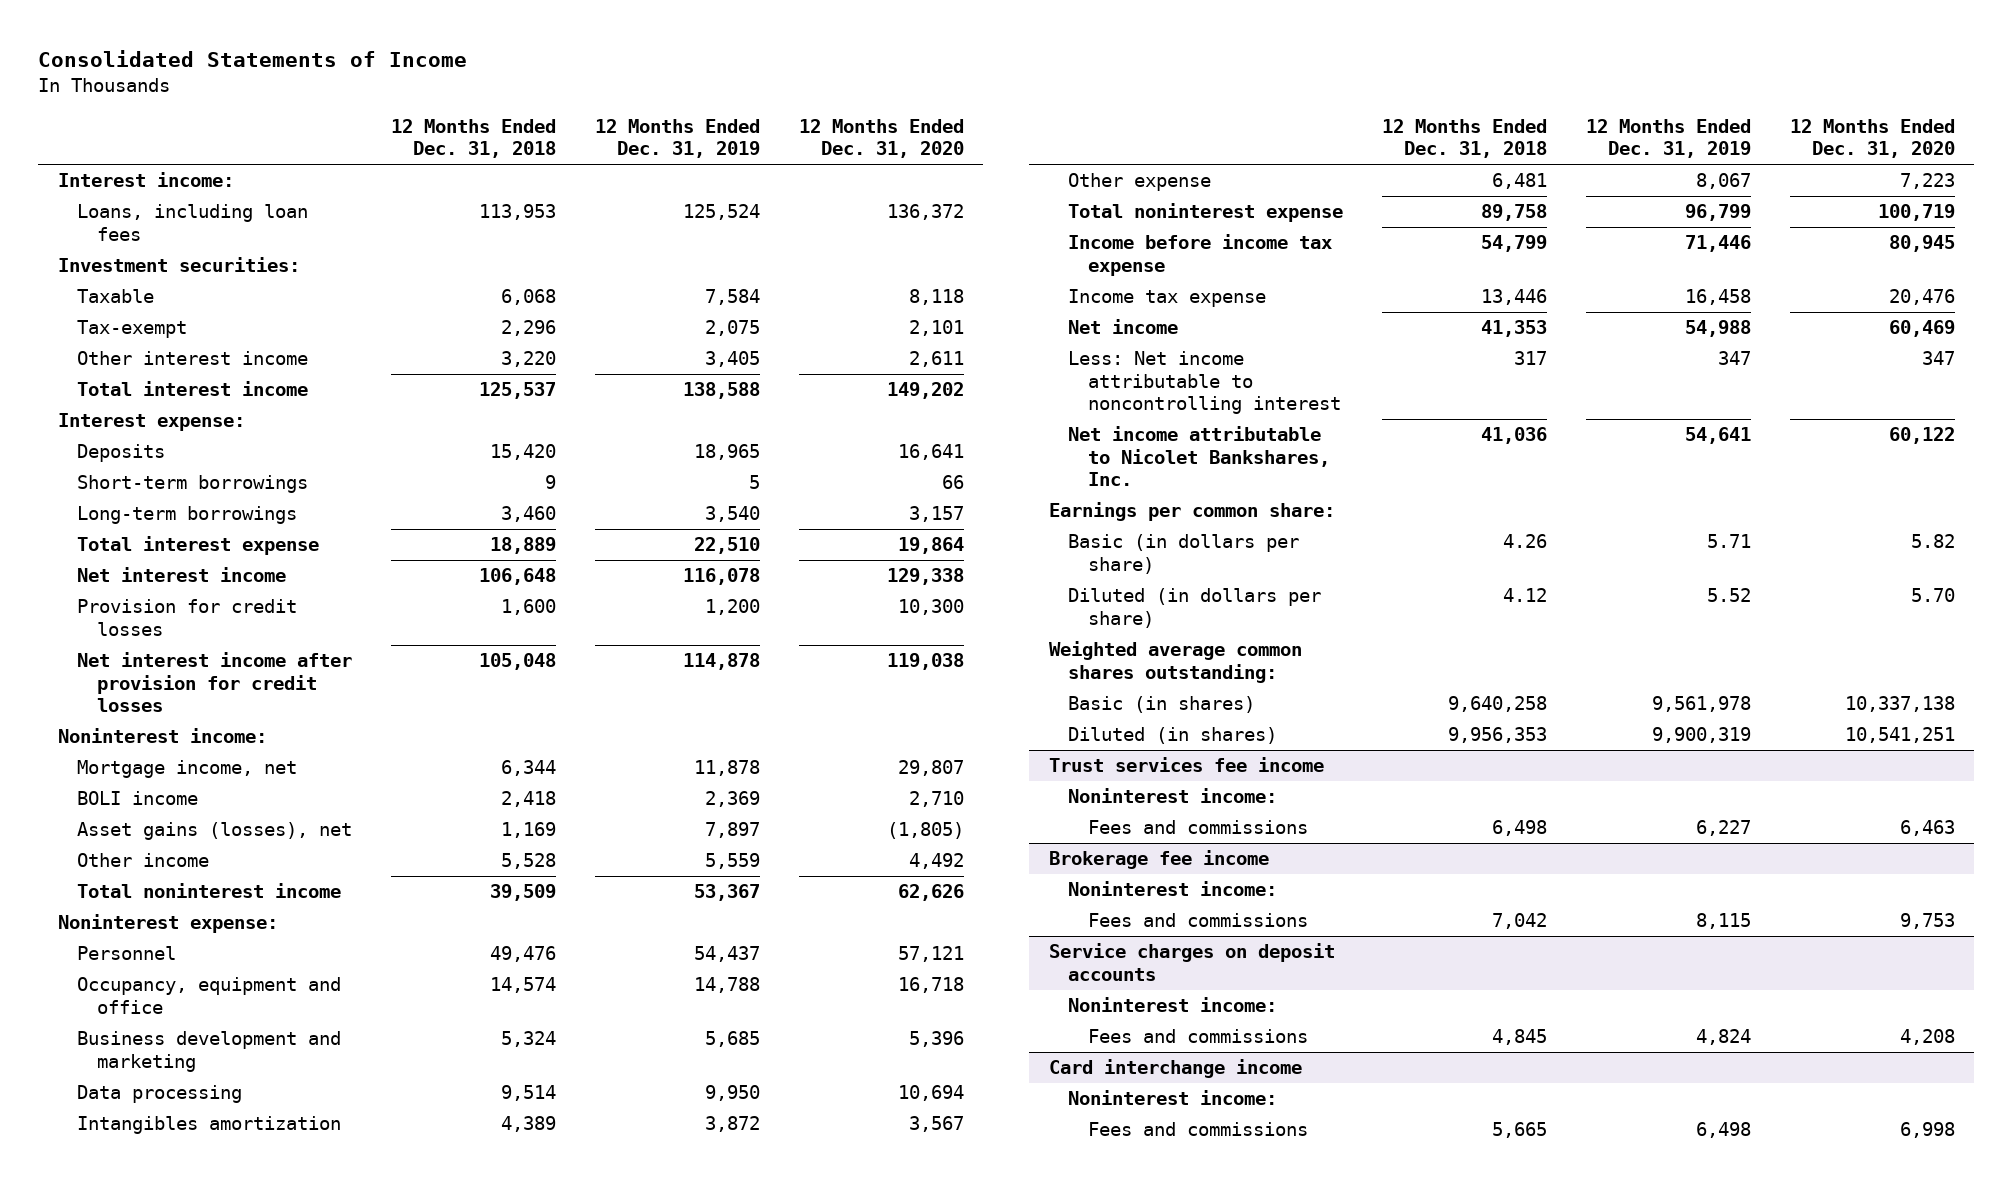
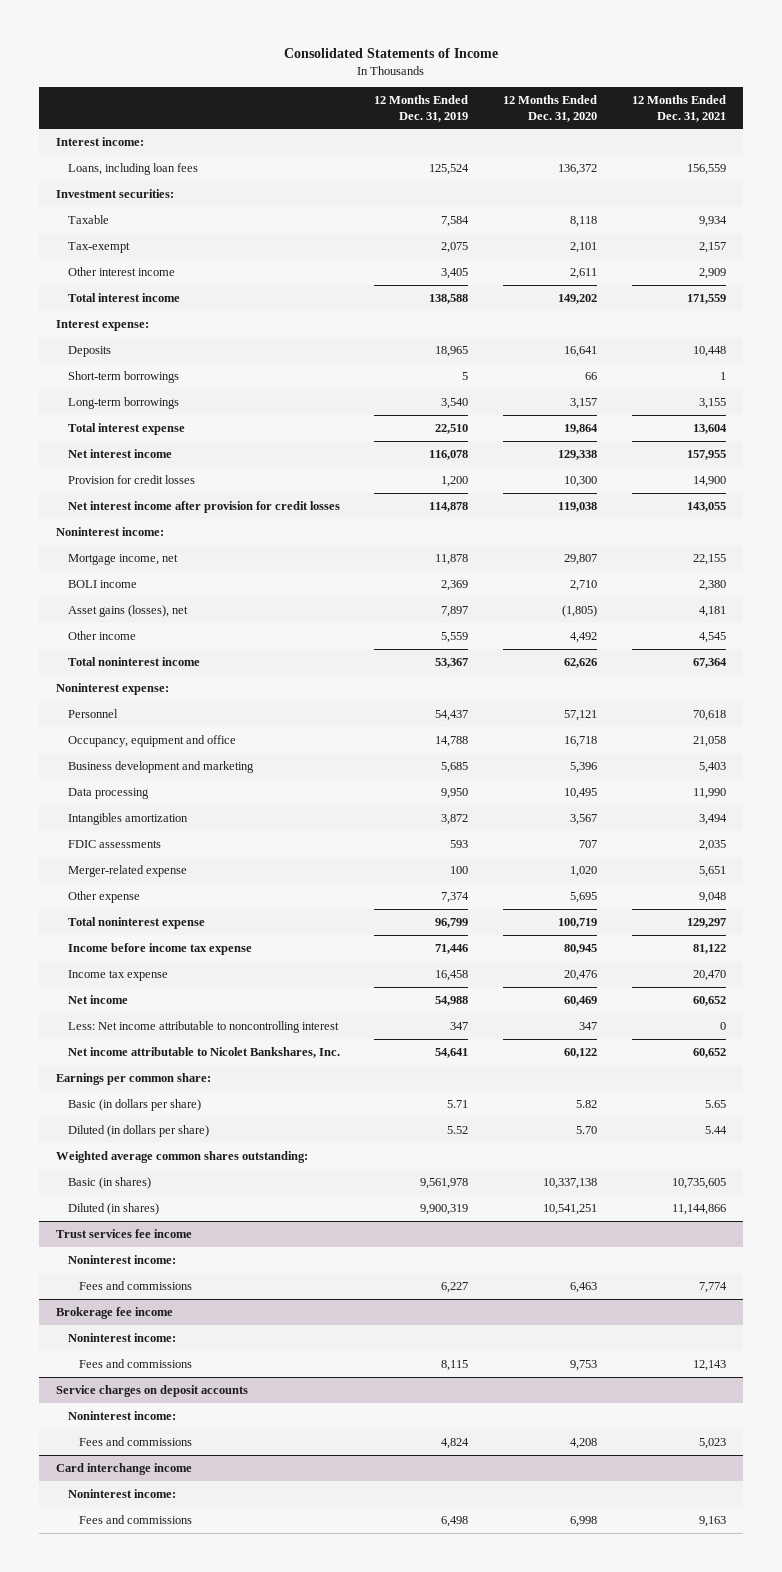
- | 12 Months Ended Dec. 31, 2018 | 12 Months Ended Dec. 31, 2019 | 12 Months Ended Dec. 31, 2020
+ | 12 Months Ended Dec. 31, 2019 | 12 Months Ended Dec. 31, 2020 | 12 Months Ended Dec. 31, 2021
- Data processing | 9,514 | 9,950 | 10,694
+ Data processing | 9,950 | 10,495 | 11,990
- Other expense | 6,481 | 8,067 | 7,223
+ FDIC assessments | 593 | 707 | 2,035
+ Merger-related expense | 100 | 1,020 | 5,651
+ Other expense | 7,374 | 5,695 | 9,048

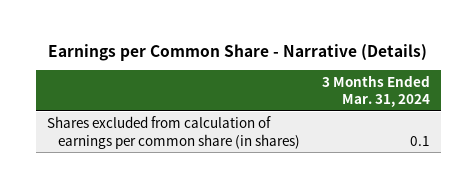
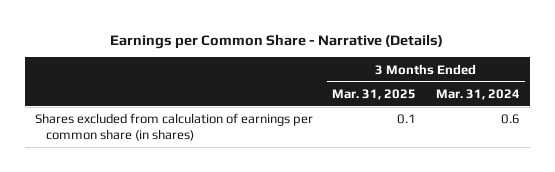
- | 3 Months Ended Mar. 31, 2024
+ | 3 Months Ended Mar. 31, 2025 | 3 Months Ended Mar. 31, 2024
- Shares excluded from calculation of earnings per common share (in shares) | 0.1
+ Shares excluded from calculation of earnings per common share (in shares) | 0.1 | 0.6

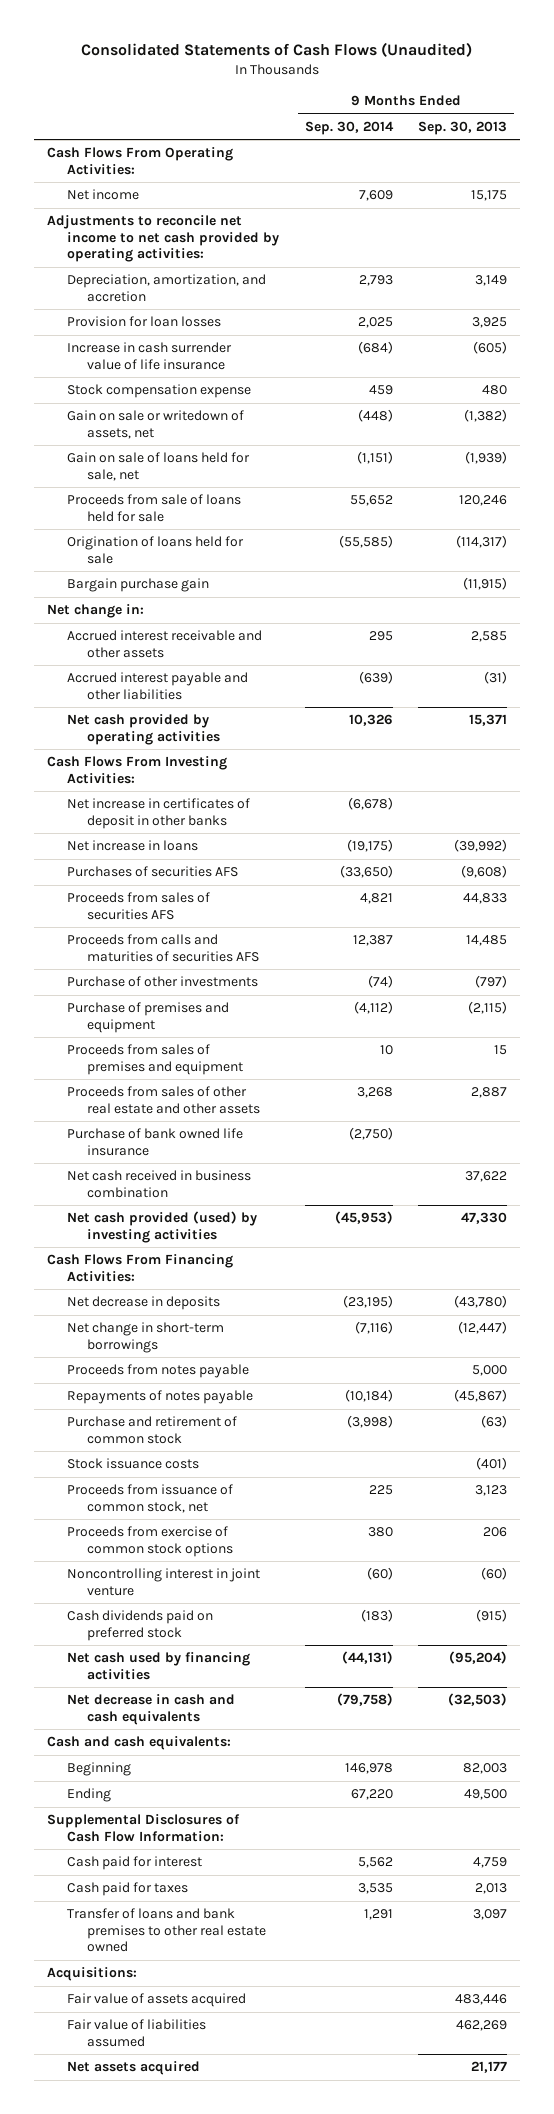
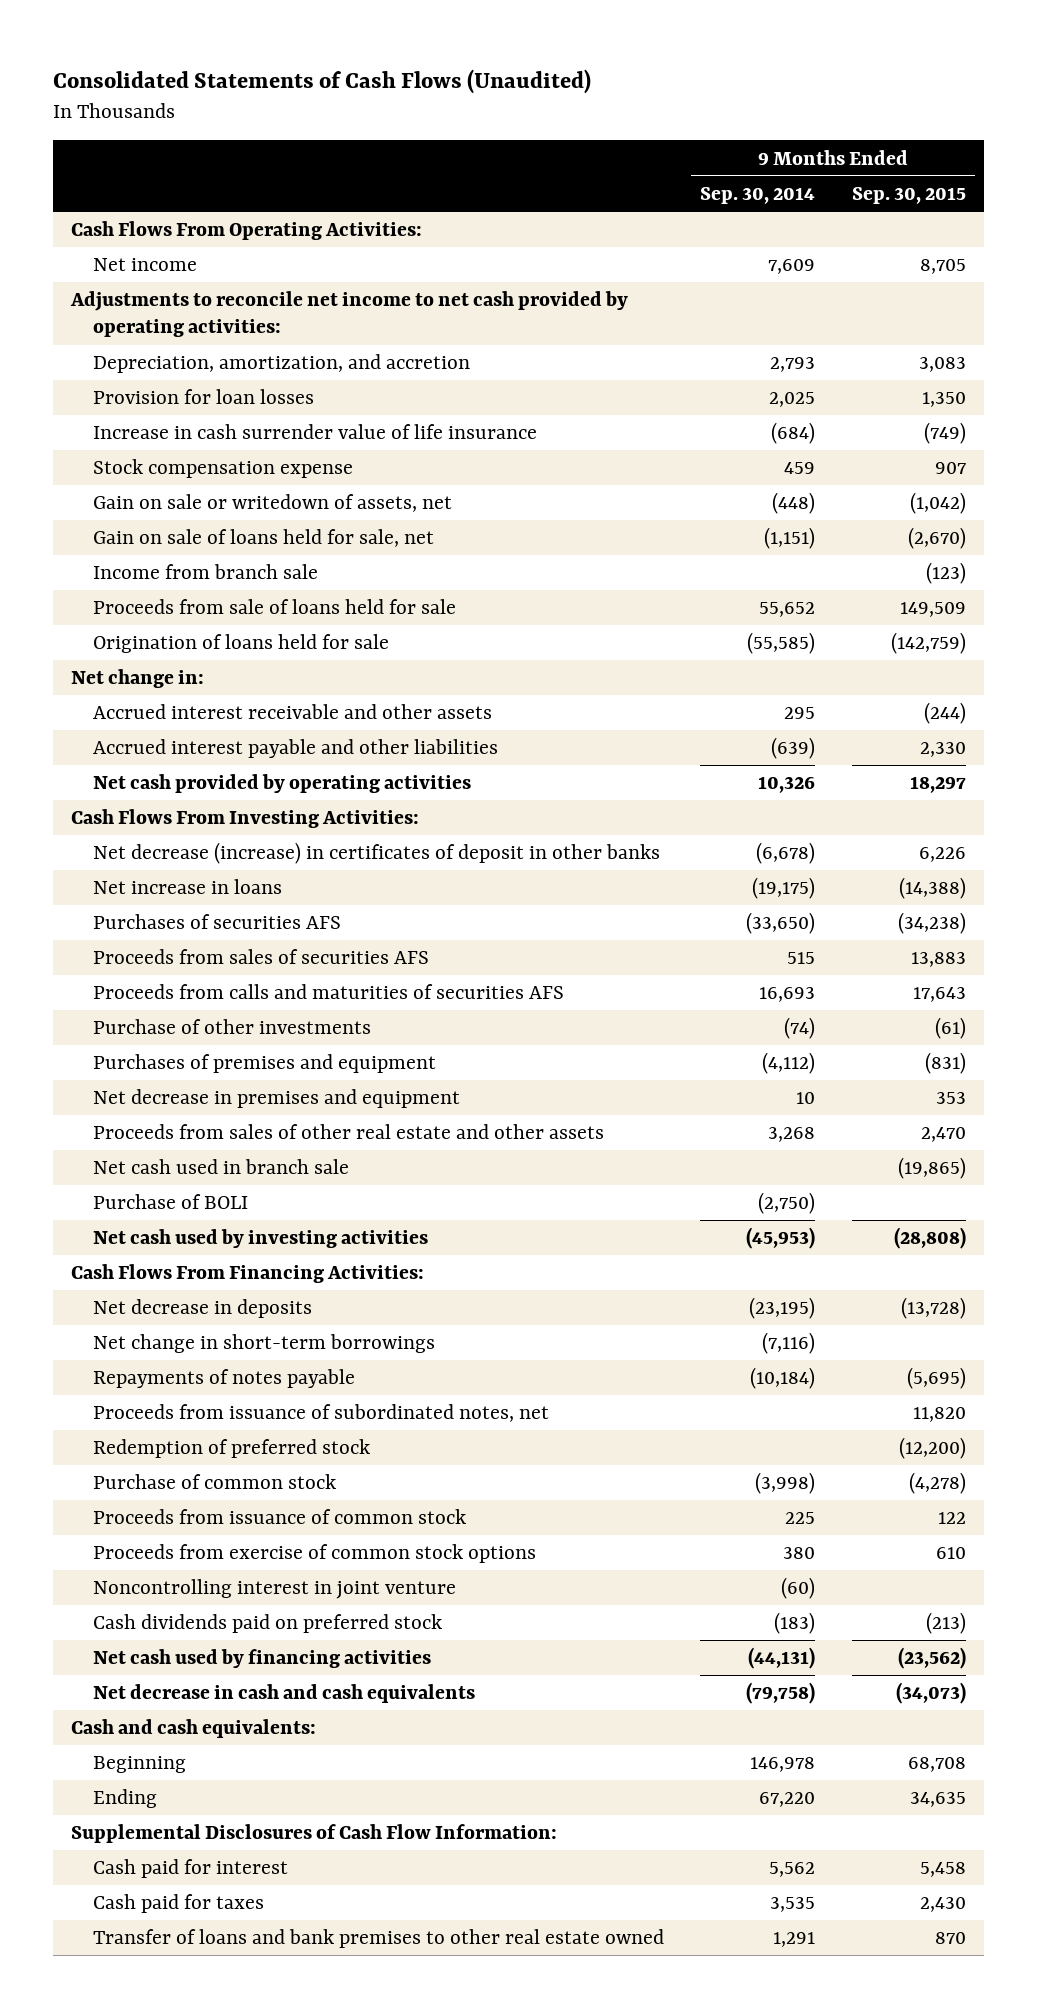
- | 9 Months Ended Sep. 30, 2014 | 9 Months Ended Sep. 30, 2013
+ | 9 Months Ended Sep. 30, 2014 | 9 Months Ended Sep. 30, 2015
+ Income from branch sale | | (123)
- Bargain purchase gain | | (11,915)
- Net increase in certificates of deposit in other banks | (6,678) |
+ Net decrease (increase) in certificates of deposit in other banks | (6,678) | 6,226
- Proceeds from sales of securities AFS | 4,821 | 44,833
- Proceeds from calls and maturities of securities AFS | 12,387 | 14,485
+ Proceeds from sales of securities AFS | 515 | 13,883
+ Proceeds from calls and maturities of securities AFS | 16,693 | 17,643
- Purchase of premises and equipment | (4,112) | (2,115)
- Proceeds from sales of premises and equipment | 10 | 15
+ Purchases of premises and equipment | (4,112) | (831)
+ Net decrease in premises and equipment | 10 | 353
- Purchase of bank owned life insurance | (2,750) |
- Net cash received in business combination | | 37,622
- Net cash provided (used) by investing activities | (45,953) | 47,330
+ Net cash used in branch sale | | (19,865)
+ Purchase of BOLI | (2,750) |
+ Net cash used by investing activities | (45,953) | (28,808)
- Proceeds from notes payable | | 5,000
- Purchase and retirement of common stock | (3,998) | (63)
- Stock issuance costs | | (401)
- Proceeds from issuance of common stock, net | 225 | 3,123
+ Proceeds from issuance of subordinated notes, net | | 11,820
+ Redemption of preferred stock | | (12,200)
+ Purchase of common stock | (3,998) | (4,278)
+ Proceeds from issuance of common stock | 225 | 122
- Acquisitions:
- Fair value of assets acquired | | 483,446
- Fair value of liabilities assumed | | 462,269
- Net assets acquired | | 21,177

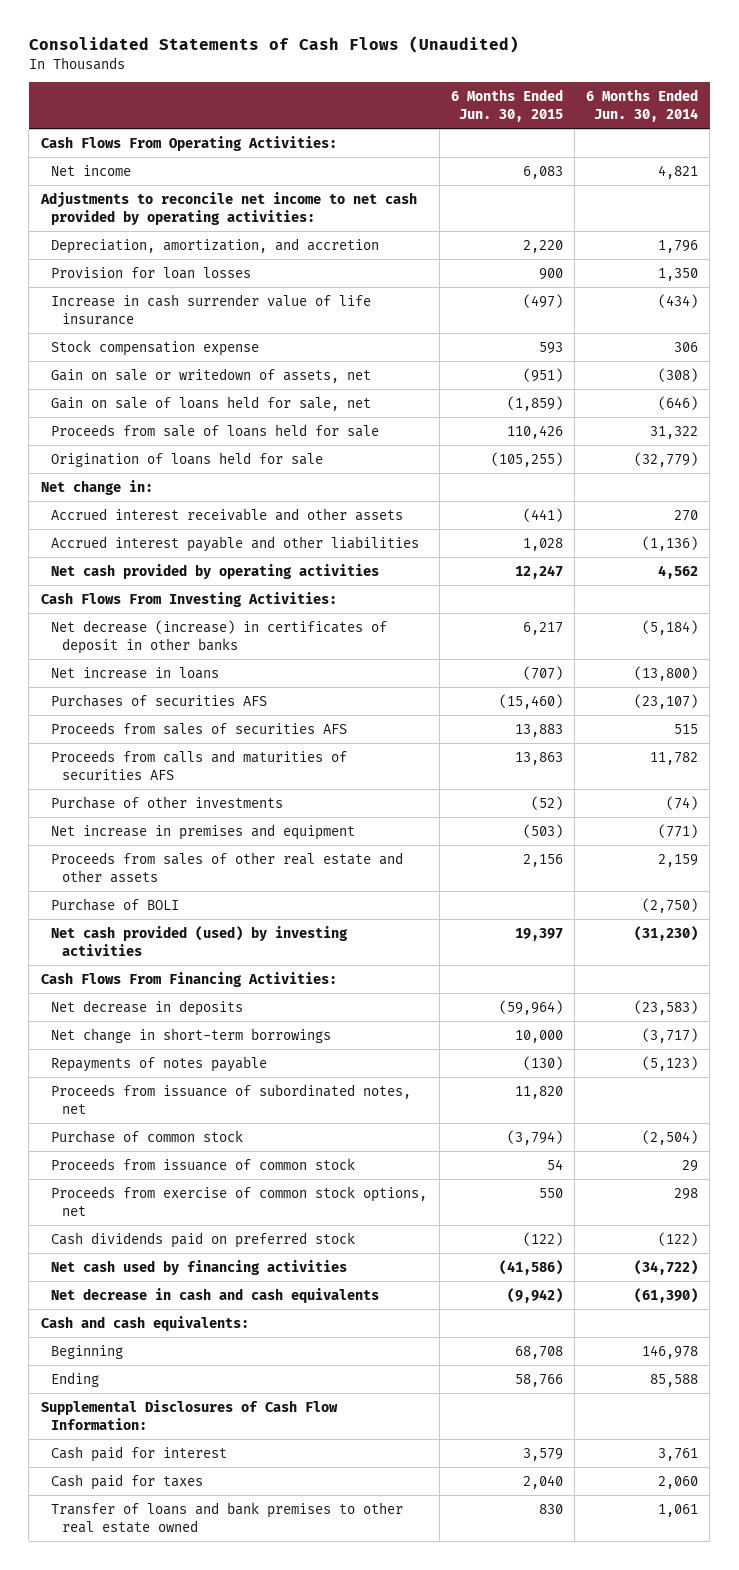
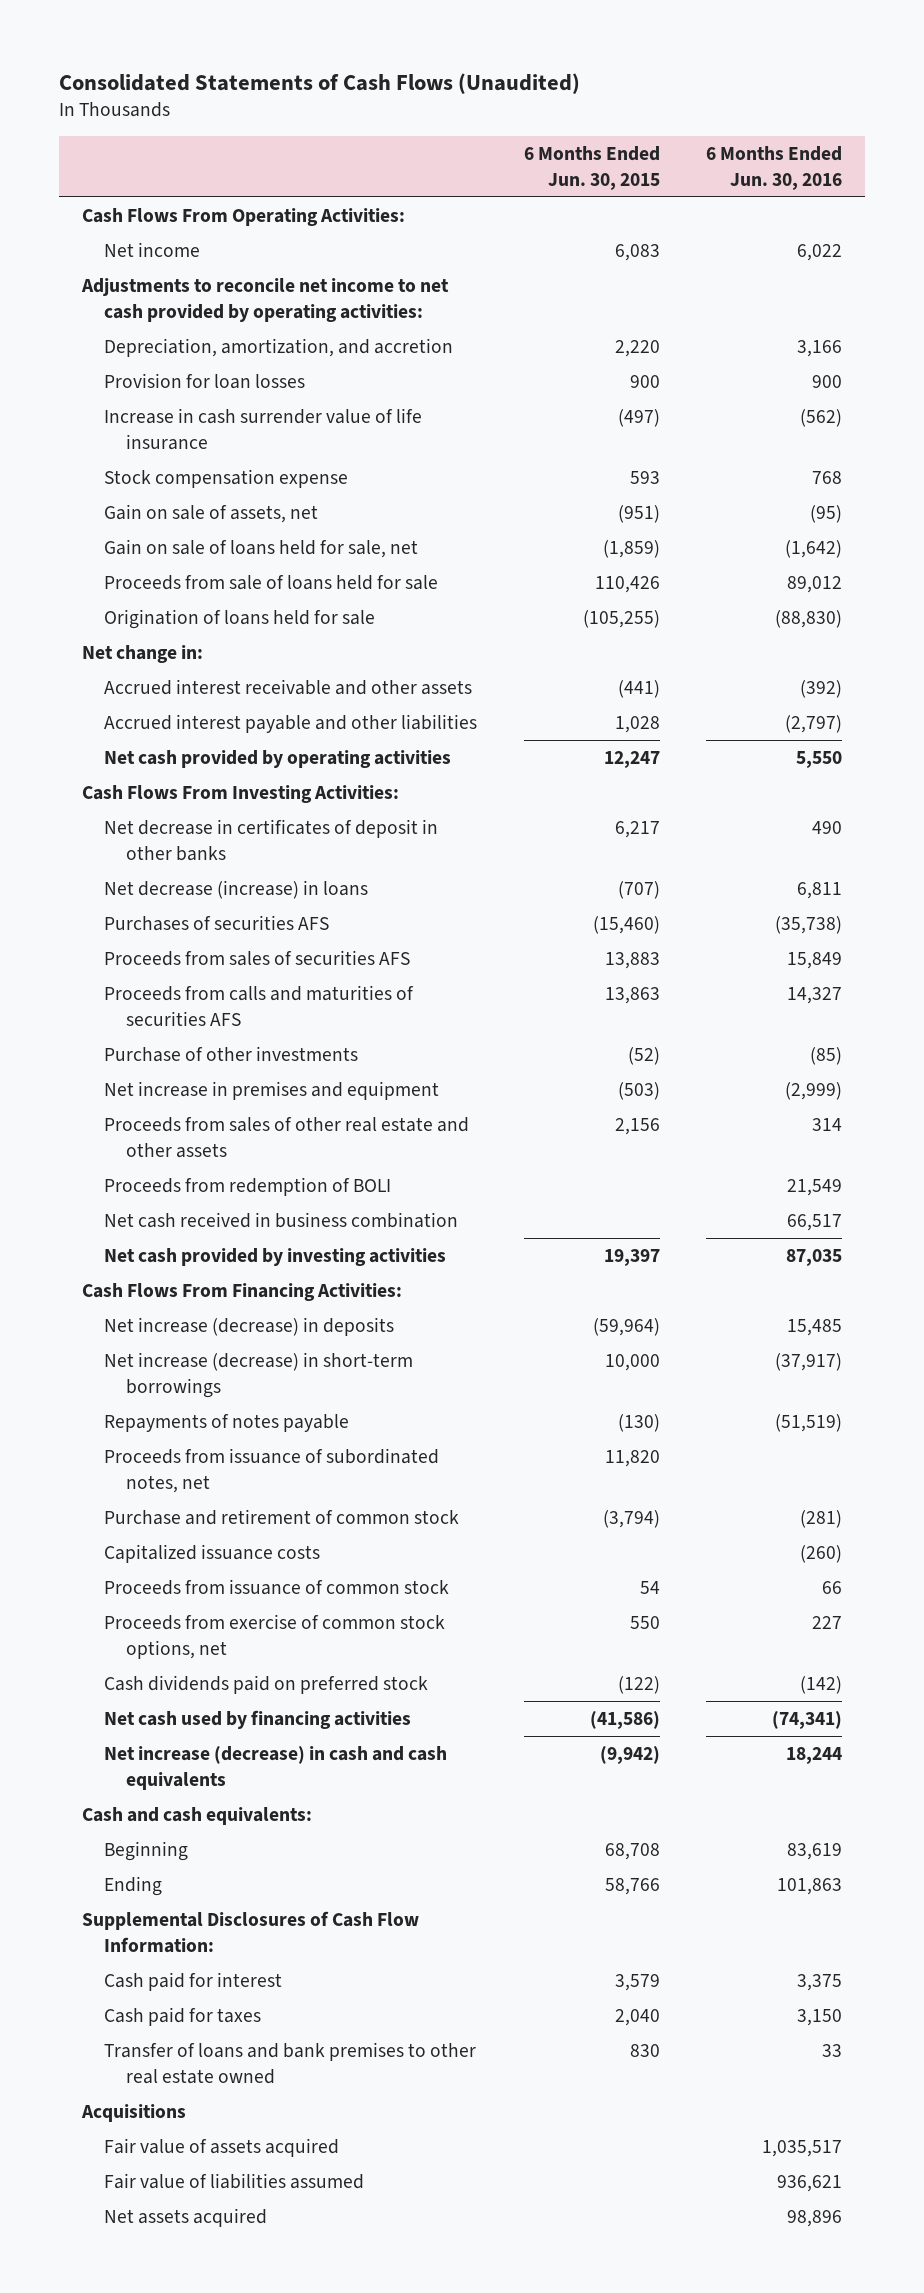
- | 6 Months Ended Jun. 30, 2015 | 6 Months Ended Jun. 30, 2014
+ | 6 Months Ended Jun. 30, 2015 | 6 Months Ended Jun. 30, 2016
- Gain on sale or writedown of assets, net | (951) | (308)
+ Gain on sale of assets, net | (951) | (95)
- Net decrease (increase) in certificates of deposit in other banks | 6,217 | (5,184)
- Net increase in loans | (707) | (13,800)
+ Net decrease in certificates of deposit in other banks | 6,217 | 490
+ Net decrease (increase) in loans | (707) | 6,811
- Purchase of BOLI | | (2,750)
- Net cash provided (used) by investing activities | 19,397 | (31,230)
+ Proceeds from redemption of BOLI | | 21,549
+ Net cash received in business combination | | 66,517
+ Net cash provided by investing activities | 19,397 | 87,035
- Net decrease in deposits | (59,964) | (23,583)
- Net change in short-term borrowings | 10,000 | (3,717)
+ Net increase (decrease) in deposits | (59,964) | 15,485
+ Net increase (decrease) in short-term borrowings | 10,000 | (37,917)
- Purchase of common stock | (3,794) | (2,504)
+ Purchase and retirement of common stock | (3,794) | (281)
+ Capitalized issuance costs | | (260)
- Net decrease in cash and cash equivalents | (9,942) | (61,390)
+ Net increase (decrease) in cash and cash equivalents | (9,942) | 18,244
+ Acquisitions
+ Fair value of assets acquired | | 1,035,517
+ Fair value of liabilities assumed | | 936,621
+ Net assets acquired | | 98,896

